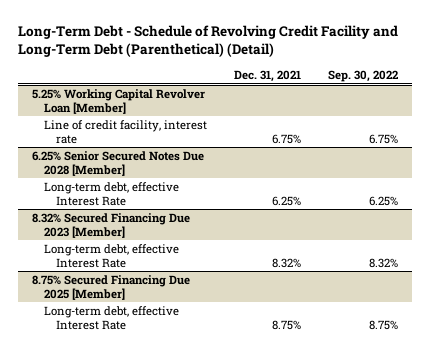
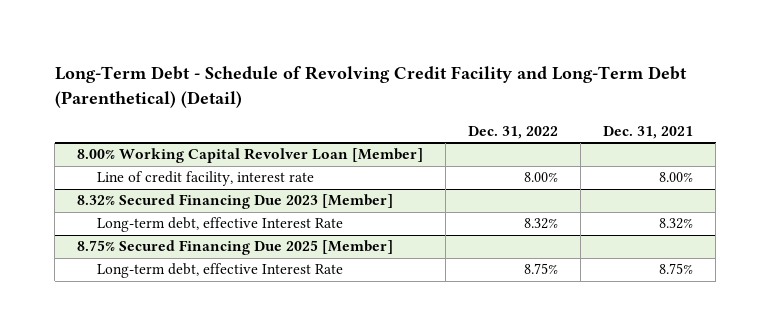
- | Dec. 31, 2021 | Sep. 30, 2022
+ | Dec. 31, 2022 | Dec. 31, 2021
- 5.25% Working Capital Revolver Loan [Member]
- Line of credit facility, interest rate | 6.75% | 6.75%
- 6.25% Senior Secured Notes Due 2028 [Member]
- Long-term debt, effective Interest Rate | 6.25% | 6.25%
+ 8.00% Working Capital Revolver Loan [Member]
+ Line of credit facility, interest rate | 8.00% | 8.00%

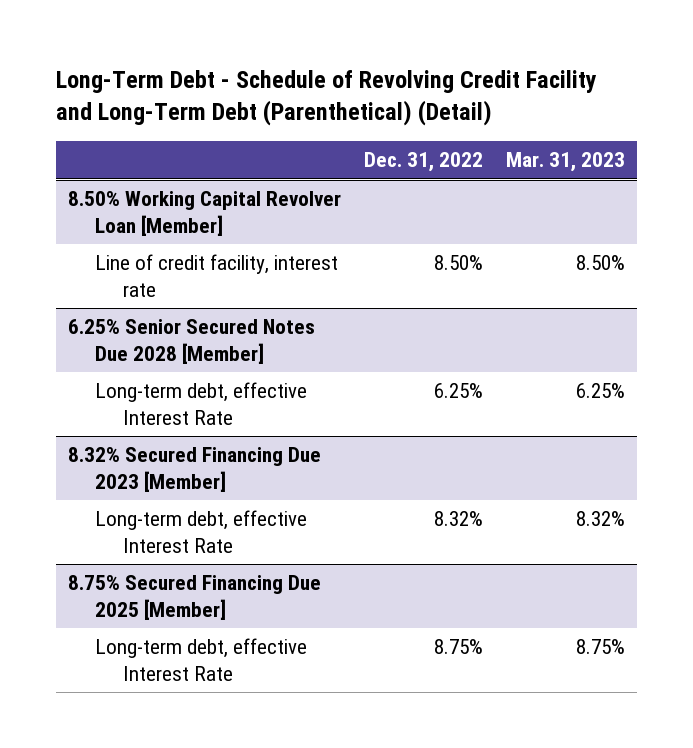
- | Dec. 31, 2022 | Dec. 31, 2021
+ | Dec. 31, 2022 | Mar. 31, 2023
- 8.00% Working Capital Revolver Loan [Member]
- Line of credit facility, interest rate | 8.00% | 8.00%
+ 8.50% Working Capital Revolver Loan [Member]
+ Line of credit facility, interest rate | 8.50% | 8.50%
+ 6.25% Senior Secured Notes Due 2028 [Member]
+ Long-term debt, effective Interest Rate | 6.25% | 6.25%

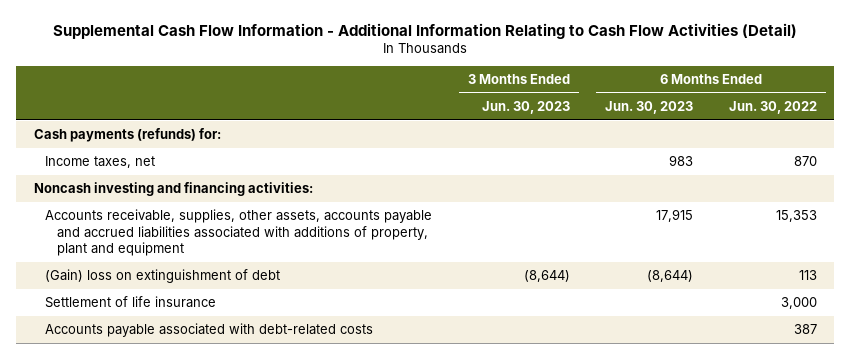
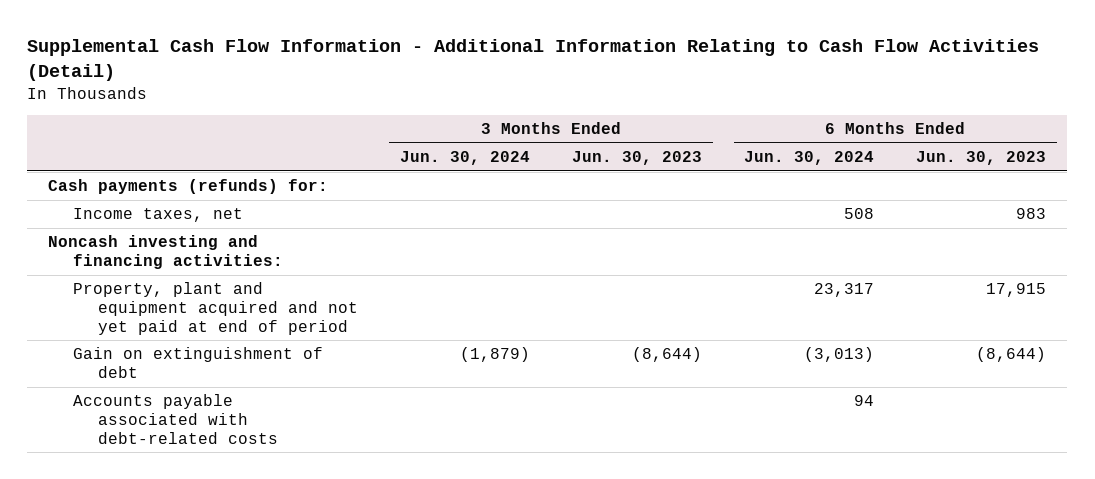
- | 3 Months Ended Jun. 30, 2023 | 6 Months Ended Jun. 30, 2023 | 6 Months Ended Jun. 30, 2022
+ | 3 Months Ended Jun. 30, 2024 | 3 Months Ended Jun. 30, 2023 | 6 Months Ended Jun. 30, 2024 | 6 Months Ended Jun. 30, 2023
- Accounts receivable, supplies, other assets, accounts payable and accrued liabilities associated with additions of property, plant and equipment | | 17,915 | 15,353
- (Gain) loss on extinguishment of debt | (8,644) | (8,644) | 113
- Settlement of life insurance | | | 3,000
+ Property, plant and equipment acquired and not yet paid at end of period | | | 23,317 | 17,915
+ Gain on extinguishment of debt | (1,879) | (8,644) | (3,013) | (8,644)

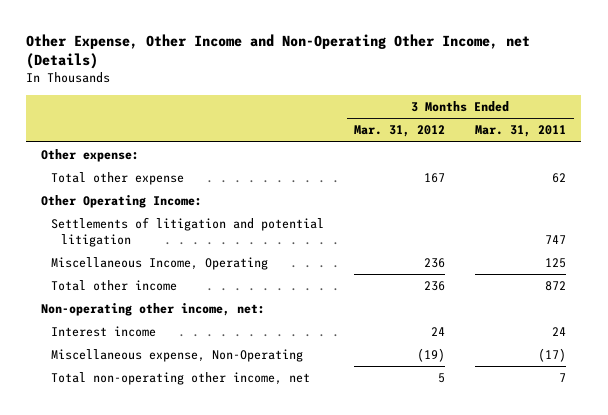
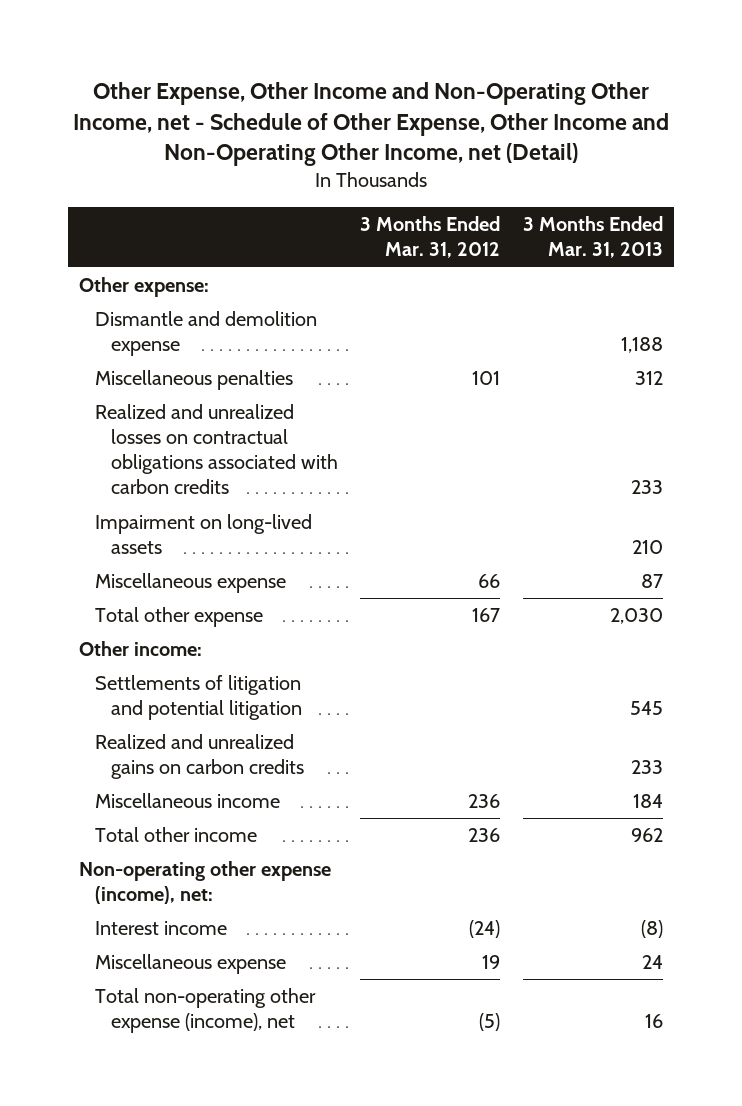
- Other Expense, Other Income and Non-Operating Other Income, net (Details)
+ Other Expense, Other Income and Non-Operating Other Income, net - Schedule of Other Expense, Other Income and Non-Operating Other Income, net (Detail)
- | 3 Months Ended Mar. 31, 2012 | 3 Months Ended Mar. 31, 2011
+ | 3 Months Ended Mar. 31, 2012 | 3 Months Ended Mar. 31, 2013
+ Dismantle and demolition expense | | 1,188
+ Miscellaneous penalties | 101 | 312
+ Realized and unrealized losses on contractual obligations associated with carbon credits | | 233
+ Impairment on long-lived assets | | 210
+ Miscellaneous expense | 66 | 87
- Other Operating Income:
+ Other income:
- Miscellaneous Income, Operating | 236 | 125
+ Realized and unrealized gains on carbon credits | | 233
+ Miscellaneous income | 236 | 184
- Non-operating other income, net:
- Interest income | 24 | 24
- Miscellaneous expense, Non-Operating | (19) | (17)
- Total non-operating other income, net | 5 | 7
+ Non-operating other expense (income), net:
+ Interest income | (24) | (8)
+ Miscellaneous expense | 19 | 24
+ Total non-operating other expense (income), net | (5) | 16

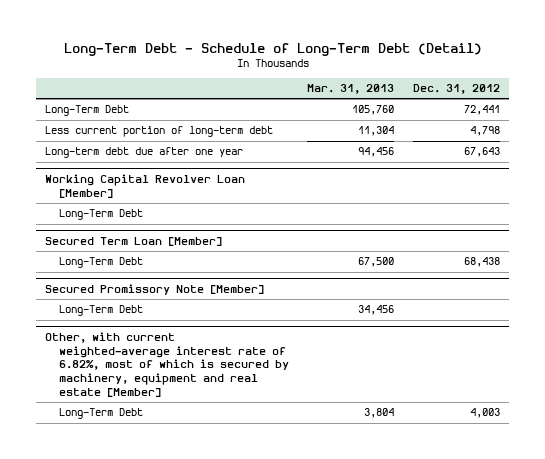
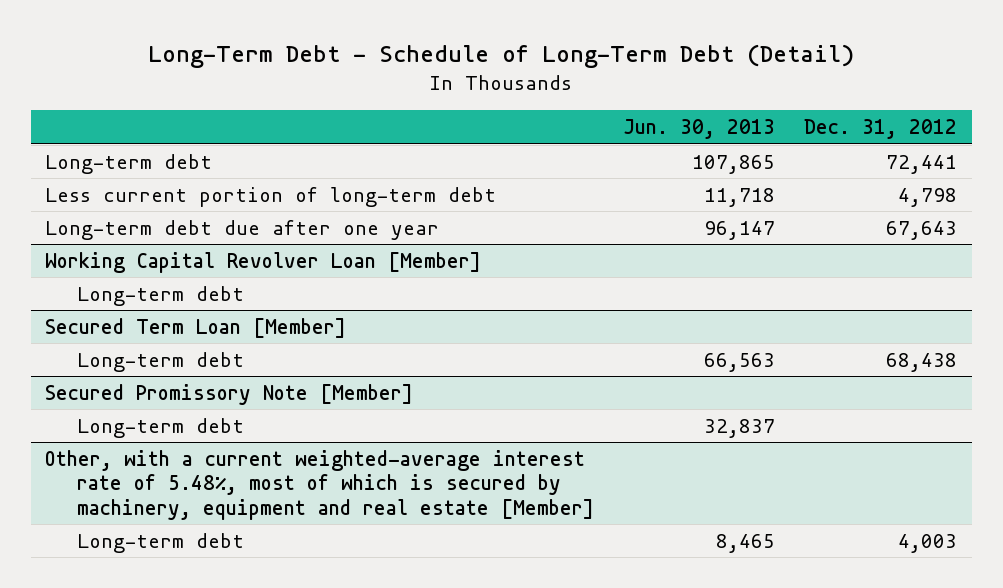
- | Mar. 31, 2013 | Dec. 31, 2012
+ | Jun. 30, 2013 | Dec. 31, 2012
- Long-Term Debt | 105,760 | 72,441
+ Long-term debt | 107,865 | 72,441
@ Working Capital Revolver Loan [Member]
- Long-Term Debt
+ Long-term debt
@ Secured Term Loan [Member]
- Long-Term Debt | 67,500 | 68,438
+ Long-term debt | 66,563 | 68,438
@ Secured Promissory Note [Member]
- Long-Term Debt | 34,456 |
- Other, with current weighted-average interest rate of 6.82%, most of which is secured by machinery, equipment and real estate [Member]
- Long-Term Debt | 3,804 | 4,003
@ Secured Promissory Note [Member]
+ Long-term debt | 32,837 |
+ Other, with a current weighted-average interest rate of 5.48%, most of which is secured by machinery, equipment and real estate [Member]
+ Long-term debt | 8,465 | 4,003

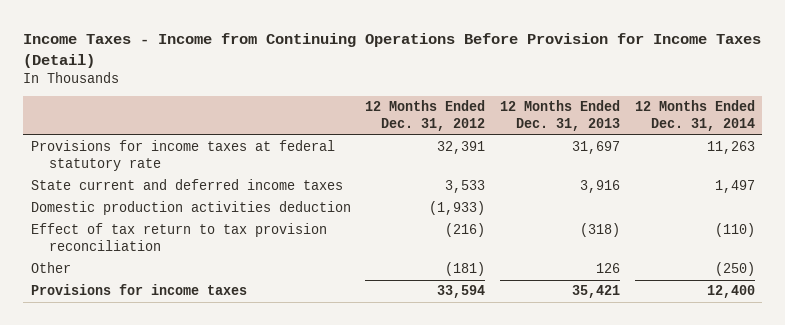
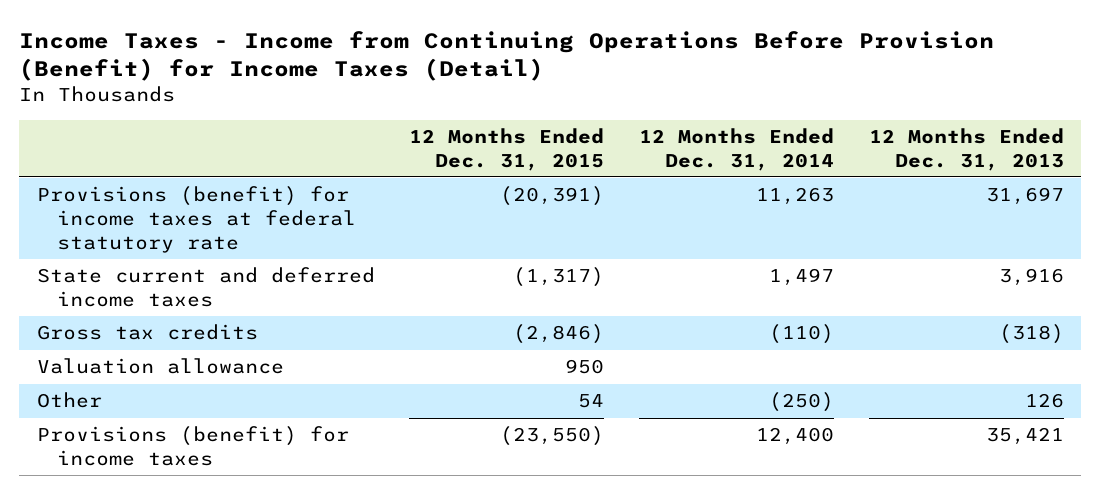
- Income Taxes - Income from Continuing Operations Before Provision for Income Taxes (Detail)
+ Income Taxes - Income from Continuing Operations Before Provision (Benefit) for Income Taxes (Detail)
- | 12 Months Ended Dec. 31, 2012 | 12 Months Ended Dec. 31, 2013 | 12 Months Ended Dec. 31, 2014
+ | 12 Months Ended Dec. 31, 2015 | 12 Months Ended Dec. 31, 2014 | 12 Months Ended Dec. 31, 2013
- Provisions for income taxes at federal statutory rate | 32,391 | 31,697 | 11,263
+ Provisions (benefit) for income taxes at federal statutory rate | (20,391) | 11,263 | 31,697
- Domestic production activities deduction | (1,933) | |
- Effect of tax return to tax provision reconciliation | (216) | (318) | (110)
+ Gross tax credits | (2,846) | (110) | (318)
+ Valuation allowance | 950 | |
- Provisions for income taxes | 33,594 | 35,421 | 12,400
+ Provisions (benefit) for income taxes | (23,550) | 12,400 | 35,421

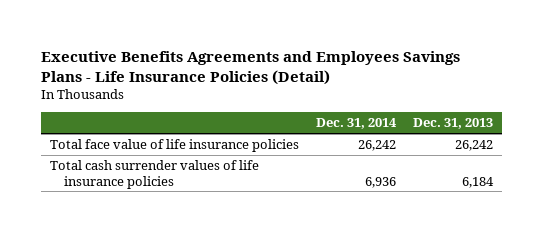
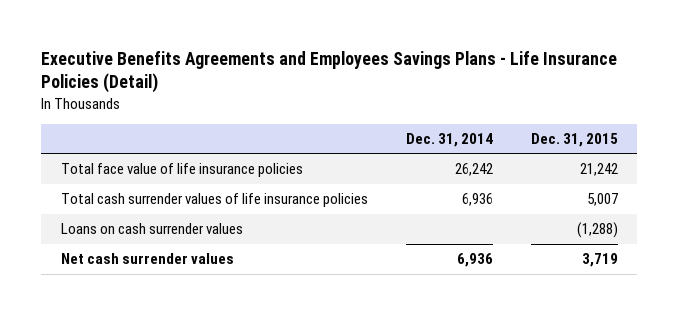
- | Dec. 31, 2014 | Dec. 31, 2013
+ | Dec. 31, 2014 | Dec. 31, 2015
+ Loans on cash surrender values | | (1,288)
+ Net cash surrender values | 6,936 | 3,719

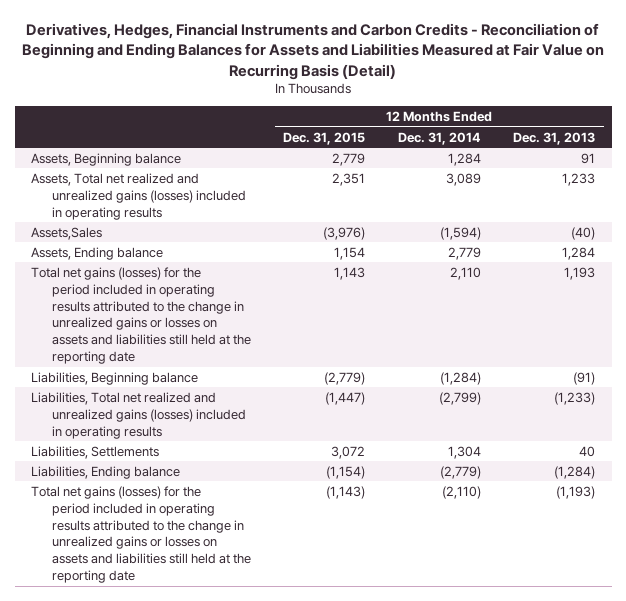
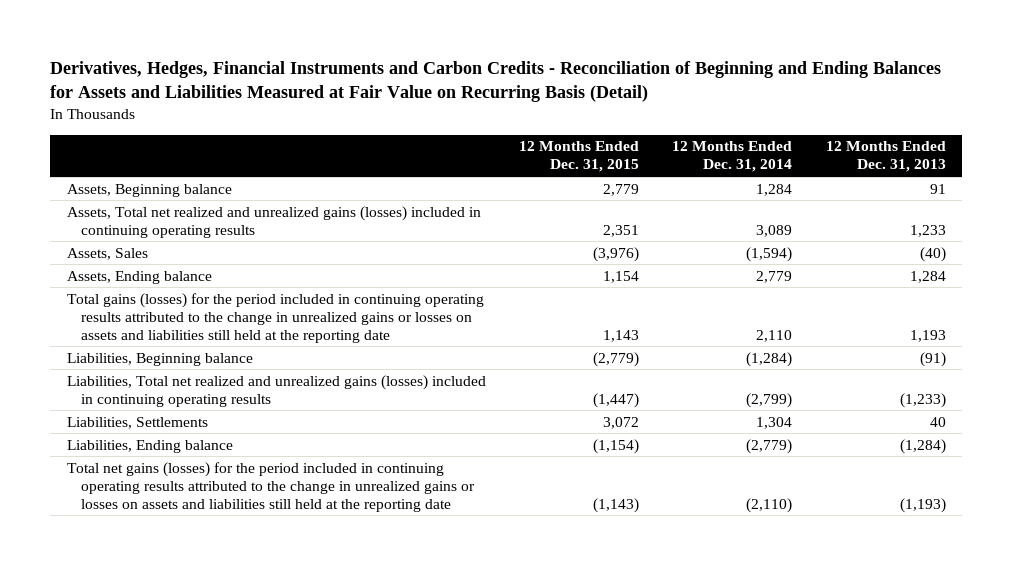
- Assets, Total net realized and unrealized gains (losses) included in operating results | 2,351 | 3,089 | 1,233
- Assets,Sales | (3,976) | (1,594) | (40)
+ Assets, Total net realized and unrealized gains (losses) included in continuing operating results | 2,351 | 3,089 | 1,233
+ Assets, Sales | (3,976) | (1,594) | (40)
- Total net gains (losses) for the period included in operating results attributed to the change in unrealized gains or losses on assets and liabilities still held at the reporting date | 1,143 | 2,110 | 1,193
+ Total gains (losses) for the period included in continuing operating results attributed to the change in unrealized gains or losses on assets and liabilities still held at the reporting date | 1,143 | 2,110 | 1,193
- Liabilities, Total net realized and unrealized gains (losses) included in operating results | (1,447) | (2,799) | (1,233)
+ Liabilities, Total net realized and unrealized gains (losses) included in continuing operating results | (1,447) | (2,799) | (1,233)
- Total net gains (losses) for the period included in operating results attributed to the change in unrealized gains or losses on assets and liabilities still held at the reporting date | (1,143) | (2,110) | (1,193)
+ Total net gains (losses) for the period included in continuing operating results attributed to the change in unrealized gains or losses on assets and liabilities still held at the reporting date | (1,143) | (2,110) | (1,193)

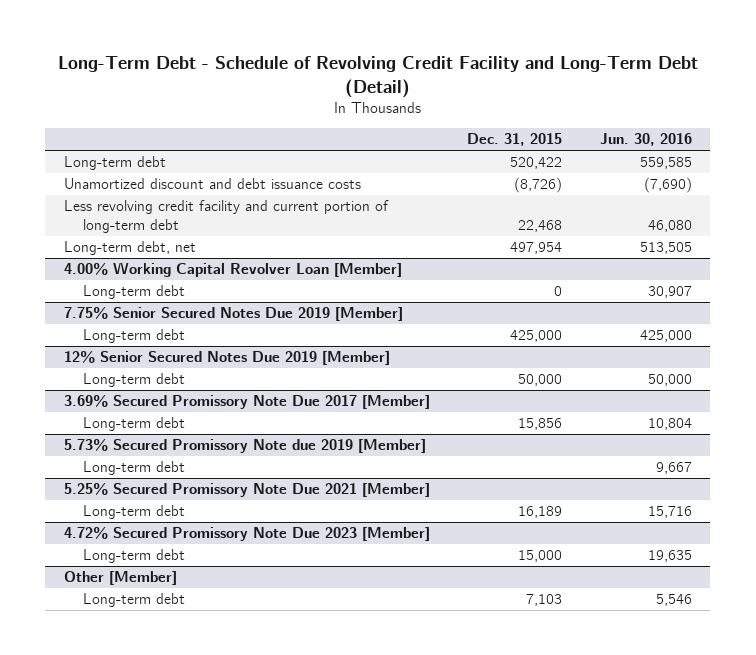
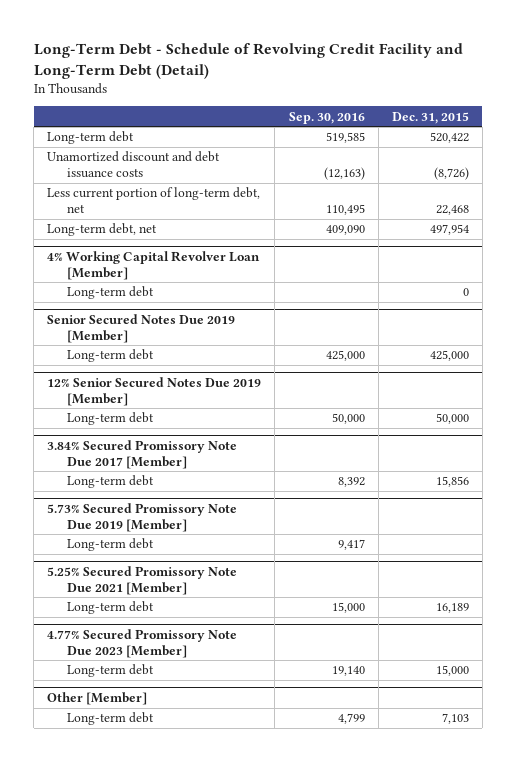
- | Dec. 31, 2015 | Jun. 30, 2016
+ | Sep. 30, 2016 | Dec. 31, 2015
- Less revolving credit facility and current portion of long-term debt | 22,468 | 46,080
+ Less current portion of long-term debt, net | 110,495 | 22,468
- 4.00% Working Capital Revolver Loan [Member]
+ 4% Working Capital Revolver Loan [Member]
- 7.75% Senior Secured Notes Due 2019 [Member]
+ Senior Secured Notes Due 2019 [Member]
- 3.69% Secured Promissory Note Due 2017 [Member]
+ 3.84% Secured Promissory Note Due 2017 [Member]
- 5.73% Secured Promissory Note due 2019 [Member]
+ 5.73% Secured Promissory Note Due 2019 [Member]
- 4.72% Secured Promissory Note Due 2023 [Member]
+ 4.77% Secured Promissory Note Due 2023 [Member]

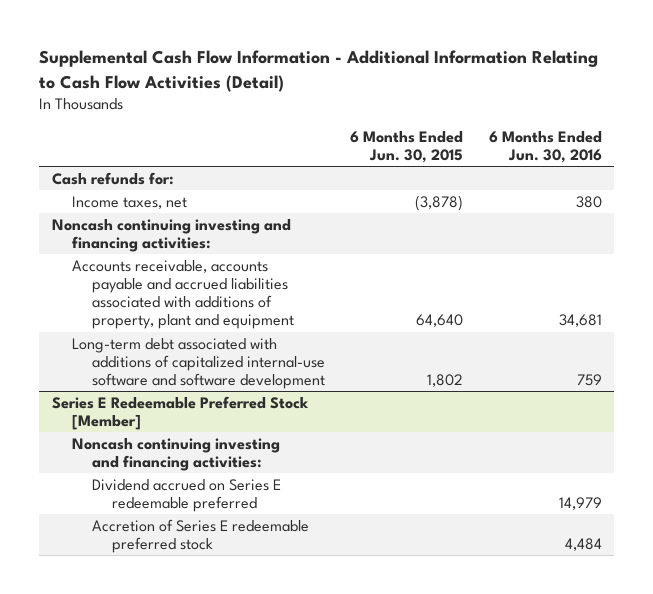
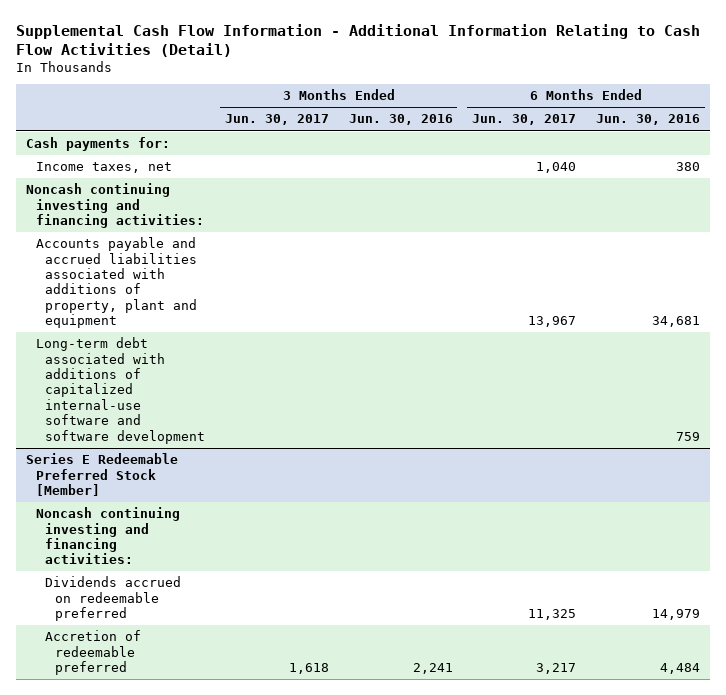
- | 6 Months Ended Jun. 30, 2015 | 6 Months Ended Jun. 30, 2016
+ | 3 Months Ended Jun. 30, 2017 | 3 Months Ended Jun. 30, 2016 | 6 Months Ended Jun. 30, 2017 | 6 Months Ended Jun. 30, 2016
- Cash refunds for:
+ Cash payments for:
- Accounts receivable, accounts payable and accrued liabilities associated with additions of property, plant and equipment | 64,640 | 34,681
+ Accounts payable and accrued liabilities associated with additions of property, plant and equipment | | | 13,967 | 34,681
@ Series E Redeemable Preferred Stock [Member]
- Dividend accrued on Series E redeemable preferred | | 14,979
- Accretion of Series E redeemable preferred stock | | 4,484
+ Dividends accrued on redeemable preferred | | | 11,325 | 14,979
+ Accretion of redeemable preferred | 1,618 | 2,241 | 3,217 | 4,484

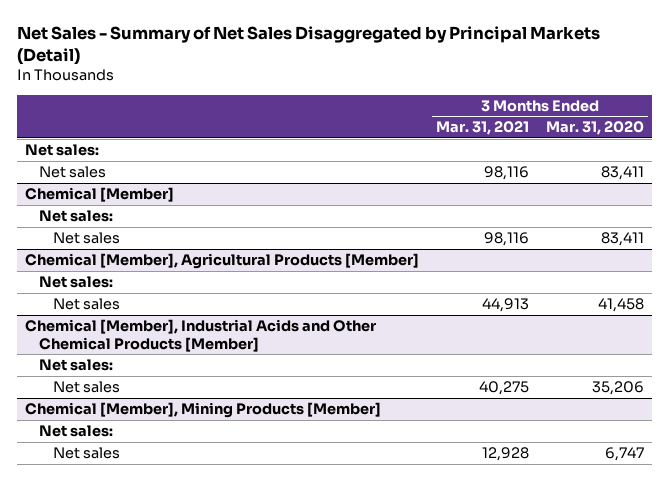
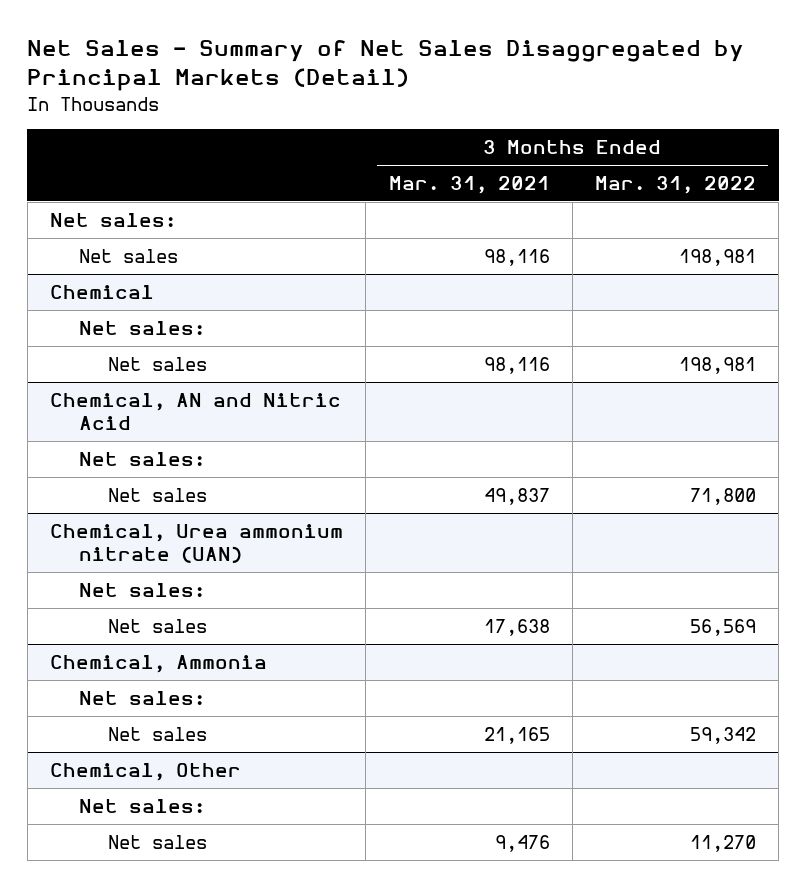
- | 3 Months Ended Mar. 31, 2021 | 3 Months Ended Mar. 31, 2020
+ | 3 Months Ended Mar. 31, 2021 | 3 Months Ended Mar. 31, 2022
- Chemical [Member]
+ Chemical
- Chemical [Member], Agricultural Products [Member]
+ Chemical, AN and Nitric Acid
- Net sales | 44,913 | 41,458
- Chemical [Member], Industrial Acids and Other Chemical Products [Member]
+ Net sales | 49,837 | 71,800
+ Chemical, Urea ammonium nitrate (UAN)
- Net sales | 40,275 | 35,206
- Chemical [Member], Mining Products [Member]
+ Net sales | 17,638 | 56,569
+ Chemical, Ammonia
- Net sales | 12,928 | 6,747
+ Net sales | 21,165 | 59,342
+ Chemical, Other
+ Net sales:
+ Net sales | 9,476 | 11,270

